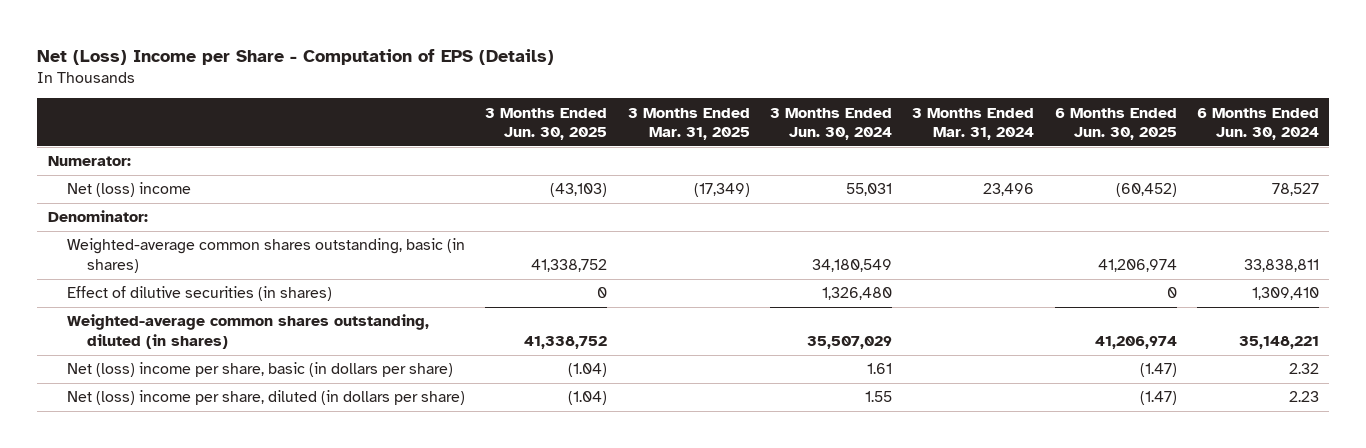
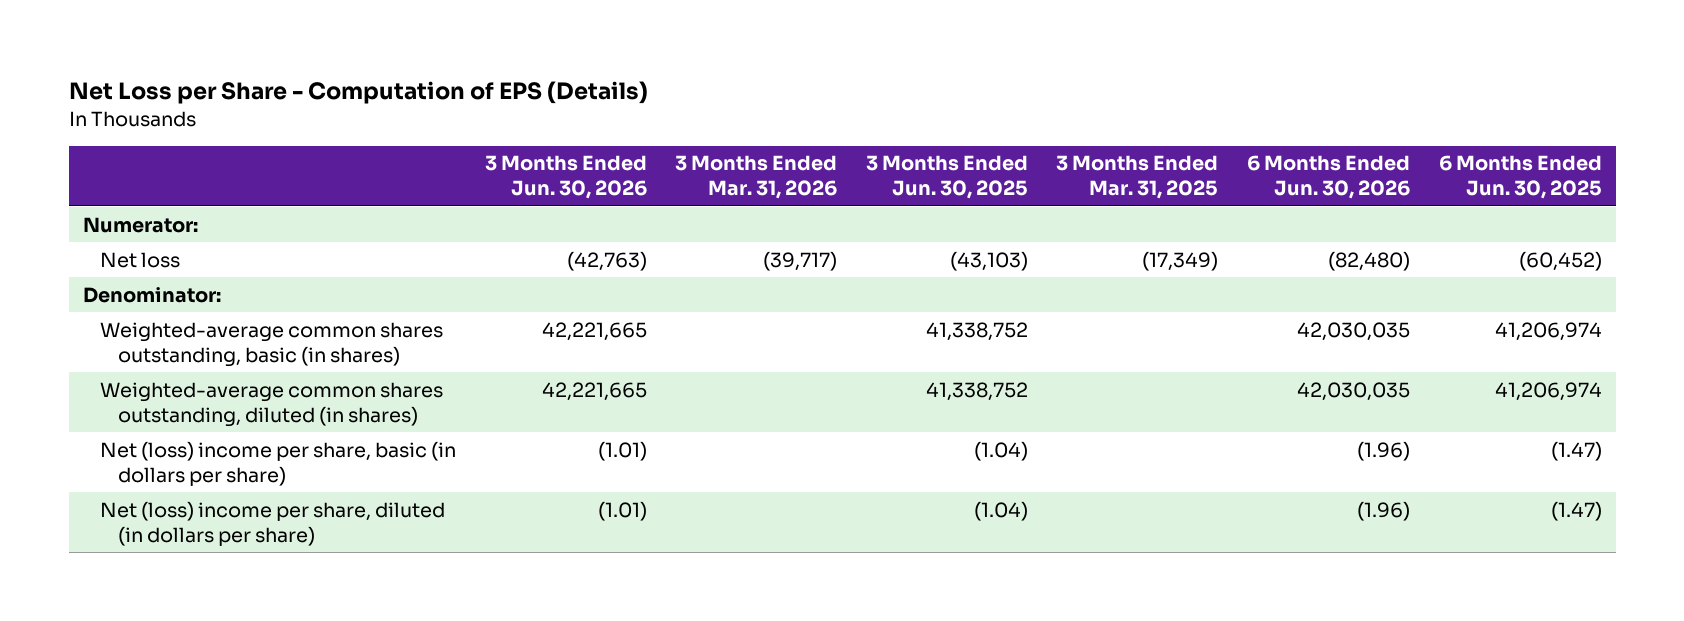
- Net (Loss) Income per Share - Computation of EPS (Details)
+ Net Loss per Share - Computation of EPS (Details)
- | 3 Months Ended Jun. 30, 2025 | 3 Months Ended Mar. 31, 2025 | 3 Months Ended Jun. 30, 2024 | 3 Months Ended Mar. 31, 2024 | 6 Months Ended Jun. 30, 2025 | 6 Months Ended Jun. 30, 2024
+ | 3 Months Ended Jun. 30, 2026 | 3 Months Ended Mar. 31, 2026 | 3 Months Ended Jun. 30, 2025 | 3 Months Ended Mar. 31, 2025 | 6 Months Ended Jun. 30, 2026 | 6 Months Ended Jun. 30, 2025
- Net (loss) income | (43,103) | (17,349) | 55,031 | 23,496 | (60,452) | 78,527
+ Net loss | (42,763) | (39,717) | (43,103) | (17,349) | (82,480) | (60,452)
- Effect of dilutive securities (in shares) | 0 | | 1,326,480 | | 0 | 1,309,410

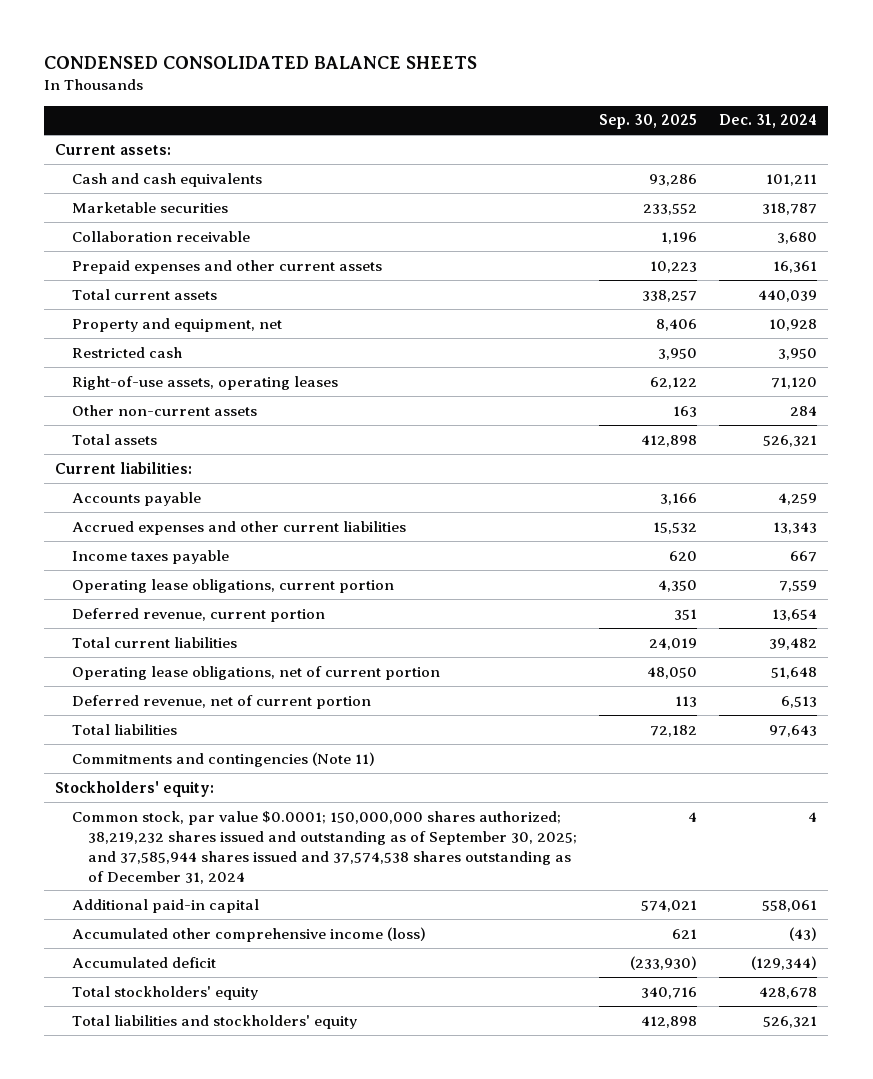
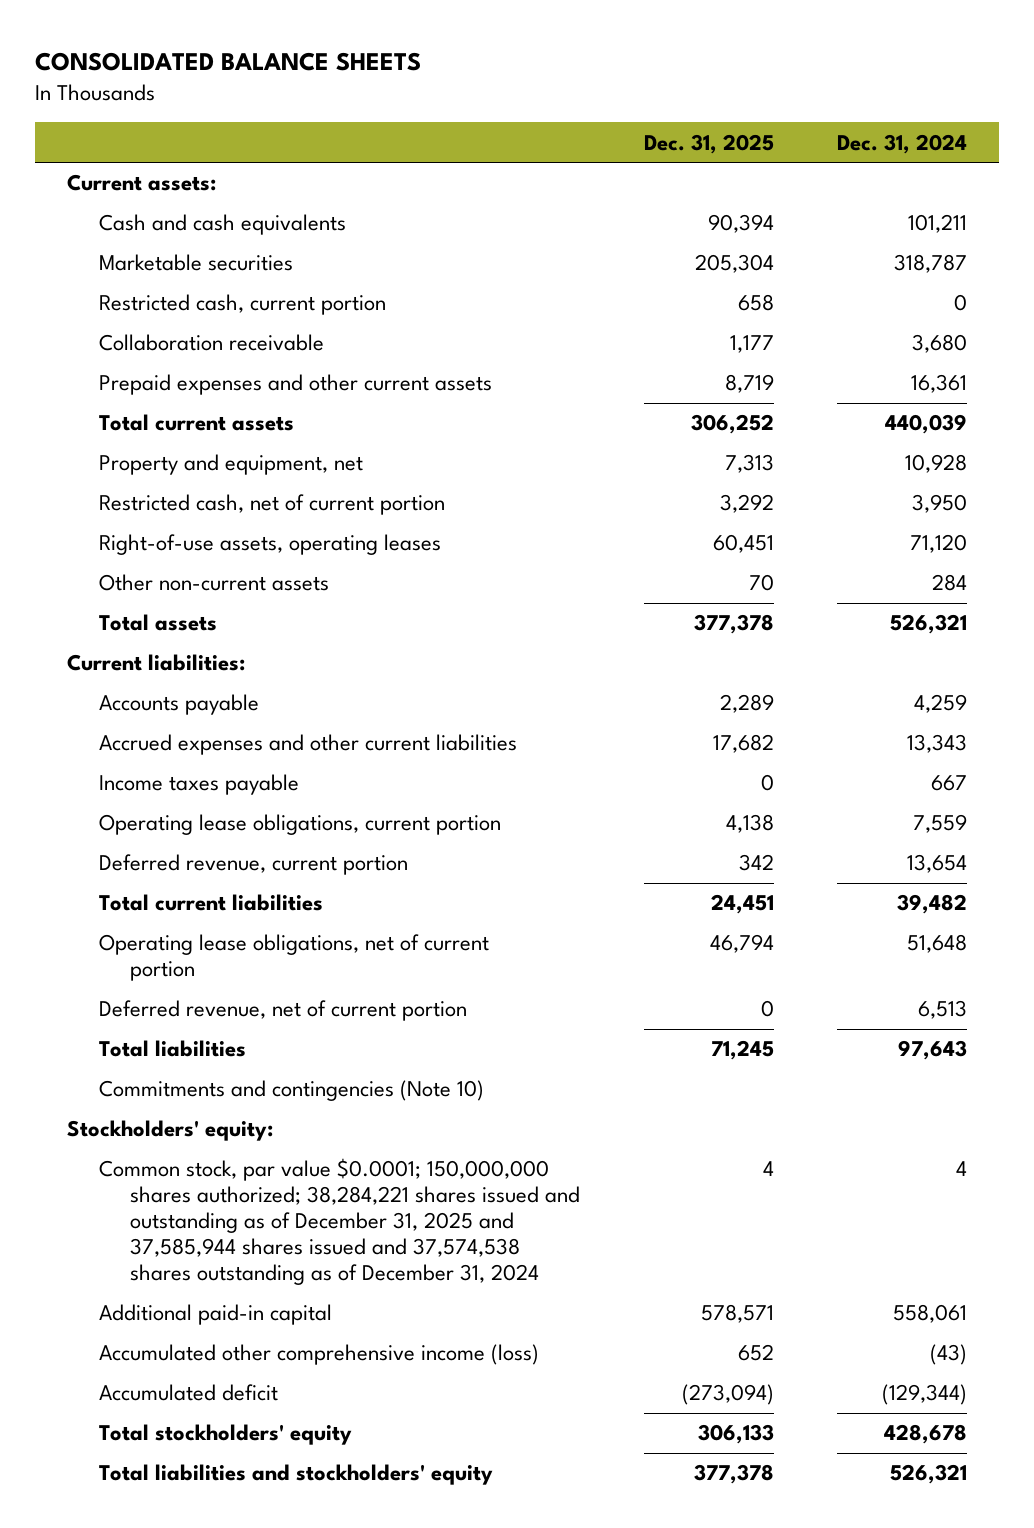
- CONDENSED CONSOLIDATED BALANCE SHEETS
+ CONSOLIDATED BALANCE SHEETS
- | Sep. 30, 2025 | Dec. 31, 2024
+ | Dec. 31, 2025 | Dec. 31, 2024
+ Restricted cash, current portion | 658 | 0
- Restricted cash | 3,950 | 3,950
+ Restricted cash, net of current portion | 3,292 | 3,950
- Commitments and contingencies (Note 11)
+ Commitments and contingencies (Note 10)
- Common stock, par value $0.0001; 150,000,000 shares authorized; 38,219,232 shares issued and outstanding as of September 30, 2025; and 37,585,944 shares issued and 37,574,538 shares outstanding as of December 31, 2024 | 4 | 4
+ Common stock, par value $0.0001; 150,000,000 shares authorized; 38,284,221 shares issued and outstanding as of December 31, 2025 and 37,585,944 shares issued and 37,574,538 shares outstanding as of December 31, 2024 | 4 | 4

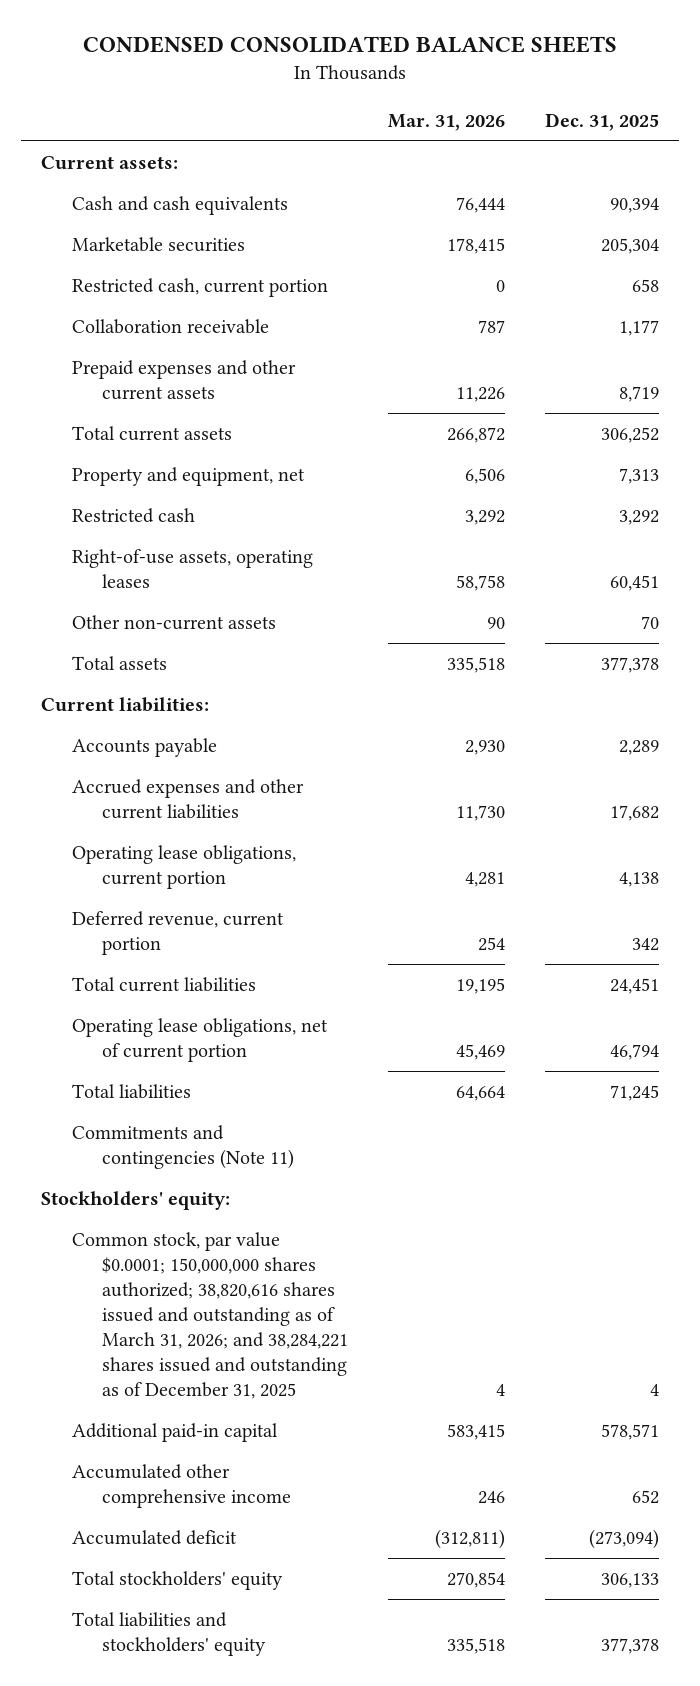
- CONSOLIDATED BALANCE SHEETS
+ CONDENSED CONSOLIDATED BALANCE SHEETS
- | Dec. 31, 2025 | Dec. 31, 2024
+ | Mar. 31, 2026 | Dec. 31, 2025
- Restricted cash, net of current portion | 3,292 | 3,950
+ Restricted cash | 3,292 | 3,292
- Income taxes payable | 0 | 667
- Deferred revenue, net of current portion | 0 | 6,513
- Commitments and contingencies (Note 10)
+ Commitments and contingencies (Note 11)
- Common stock, par value $0.0001; 150,000,000 shares authorized; 38,284,221 shares issued and outstanding as of December 31, 2025 and 37,585,944 shares issued and 37,574,538 shares outstanding as of December 31, 2024 | 4 | 4
+ Common stock, par value $0.0001; 150,000,000 shares authorized; 38,820,616 shares issued and outstanding as of March 31, 2026; and 38,284,221 shares issued and outstanding as of December 31, 2025 | 4 | 4
- Accumulated other comprehensive income (loss) | 652 | (43)
+ Accumulated other comprehensive income | 246 | 652

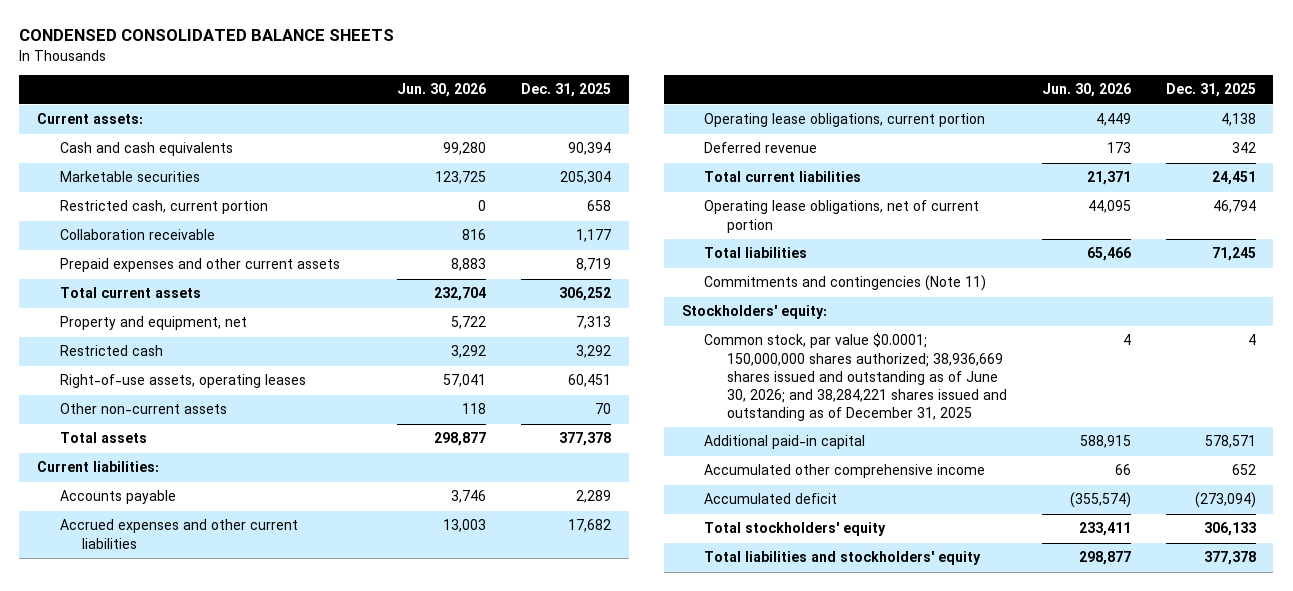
- | Mar. 31, 2026 | Dec. 31, 2025
+ | Jun. 30, 2026 | Dec. 31, 2025
- Deferred revenue, current portion | 254 | 342
+ Deferred revenue | 173 | 342
- Common stock, par value $0.0001; 150,000,000 shares authorized; 38,820,616 shares issued and outstanding as of March 31, 2026; and 38,284,221 shares issued and outstanding as of December 31, 2025 | 4 | 4
+ Common stock, par value $0.0001; 150,000,000 shares authorized; 38,936,669 shares issued and outstanding as of June 30, 2026; and 38,284,221 shares issued and outstanding as of December 31, 2025 | 4 | 4

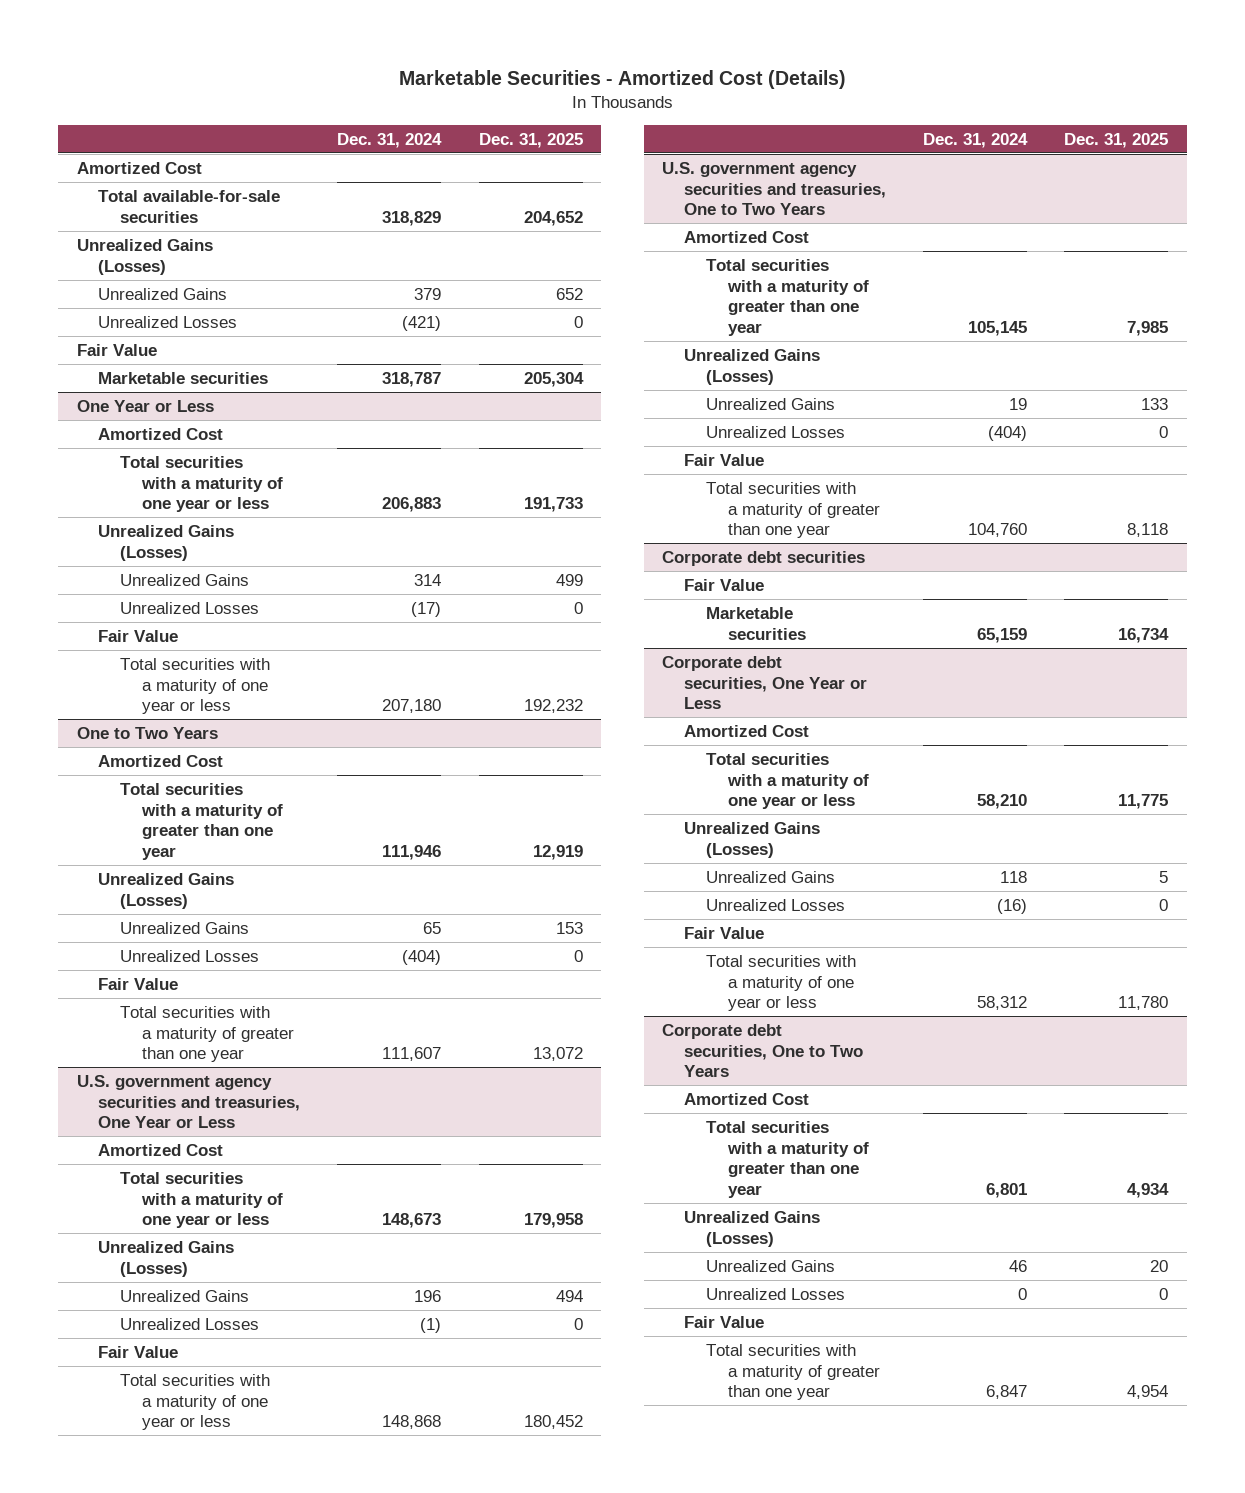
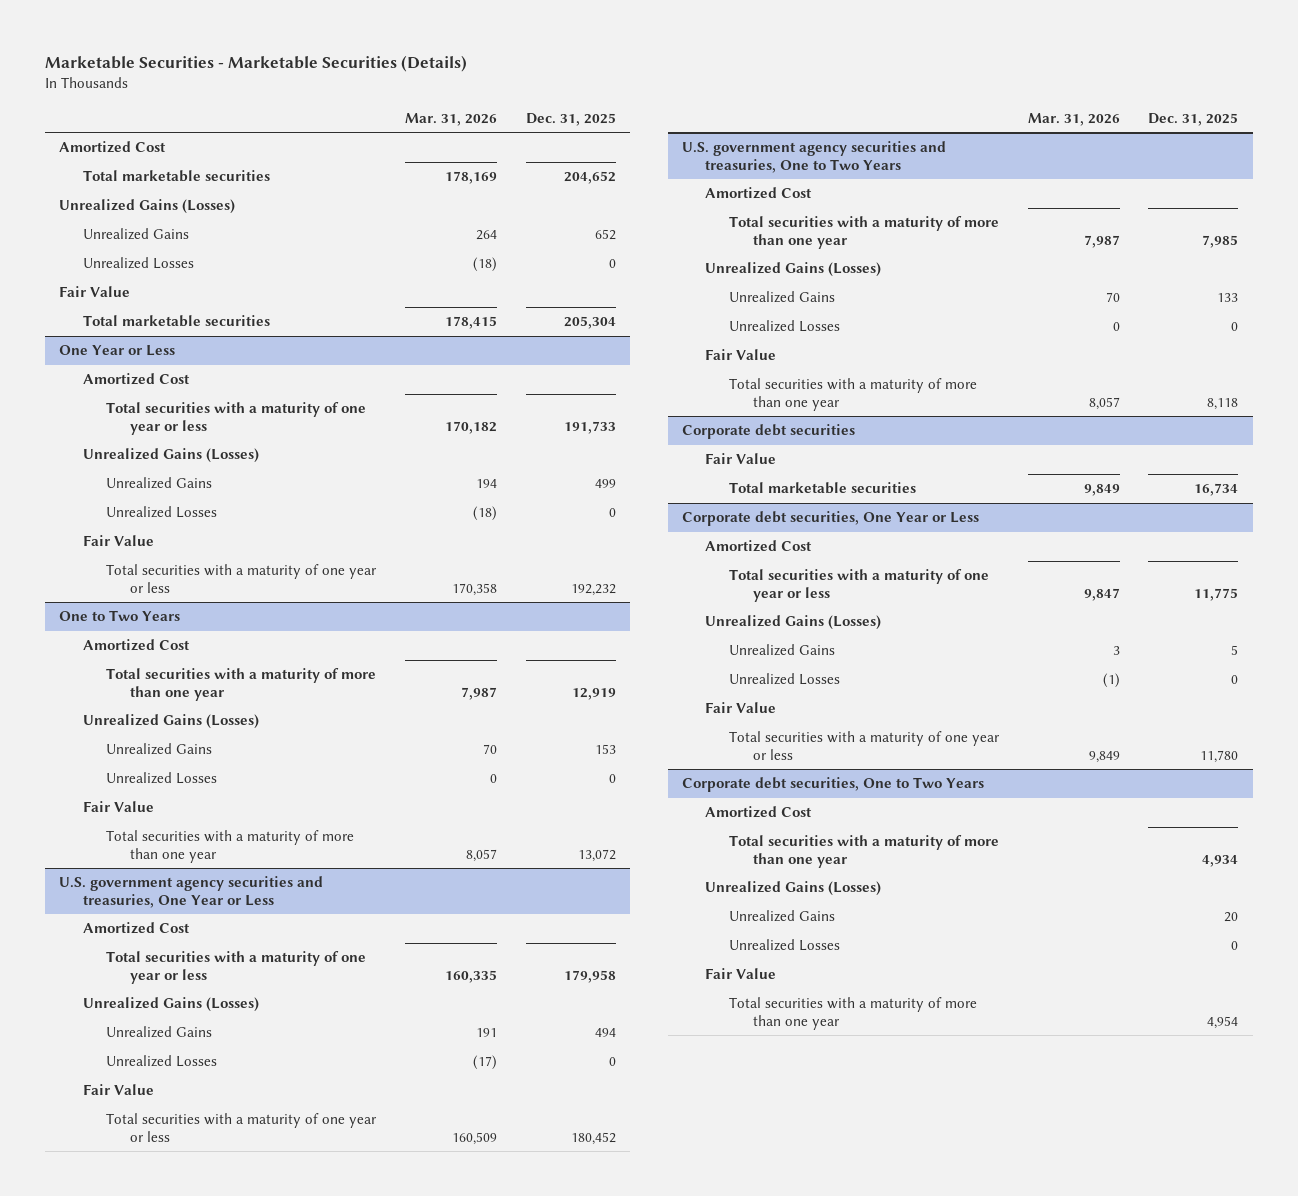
- Marketable Securities - Amortized Cost (Details)
+ Marketable Securities - Marketable Securities (Details)
- | Dec. 31, 2024 | Dec. 31, 2025
+ | Mar. 31, 2026 | Dec. 31, 2025
- Total available-for-sale securities | 318,829 | 204,652
+ Total marketable securities | 178,169 | 204,652
- Marketable securities | 318,787 | 205,304
+ Total marketable securities | 178,415 | 205,304
@ One to Two Years
- Total securities with a maturity of greater than one year | 111,946 | 12,919
+ Total securities with a maturity of more than one year | 7,987 | 12,919
- Total securities with a maturity of greater than one year | 111,607 | 13,072
+ Total securities with a maturity of more than one year | 8,057 | 13,072
@ U.S. government agency securities and treasuries, One to Two Years
- Total securities with a maturity of greater than one year | 105,145 | 7,985
+ Total securities with a maturity of more than one year | 7,987 | 7,985
- Total securities with a maturity of greater than one year | 104,760 | 8,118
+ Total securities with a maturity of more than one year | 8,057 | 8,118
@ Corporate debt securities
- Marketable securities | 65,159 | 16,734
+ Total marketable securities | 9,849 | 16,734
@ Corporate debt securities, One to Two Years
- Total securities with a maturity of greater than one year | 6,801 | 4,934
+ Total securities with a maturity of more than one year | | 4,934
- Total securities with a maturity of greater than one year | 6,847 | 4,954
+ Total securities with a maturity of more than one year | | 4,954

